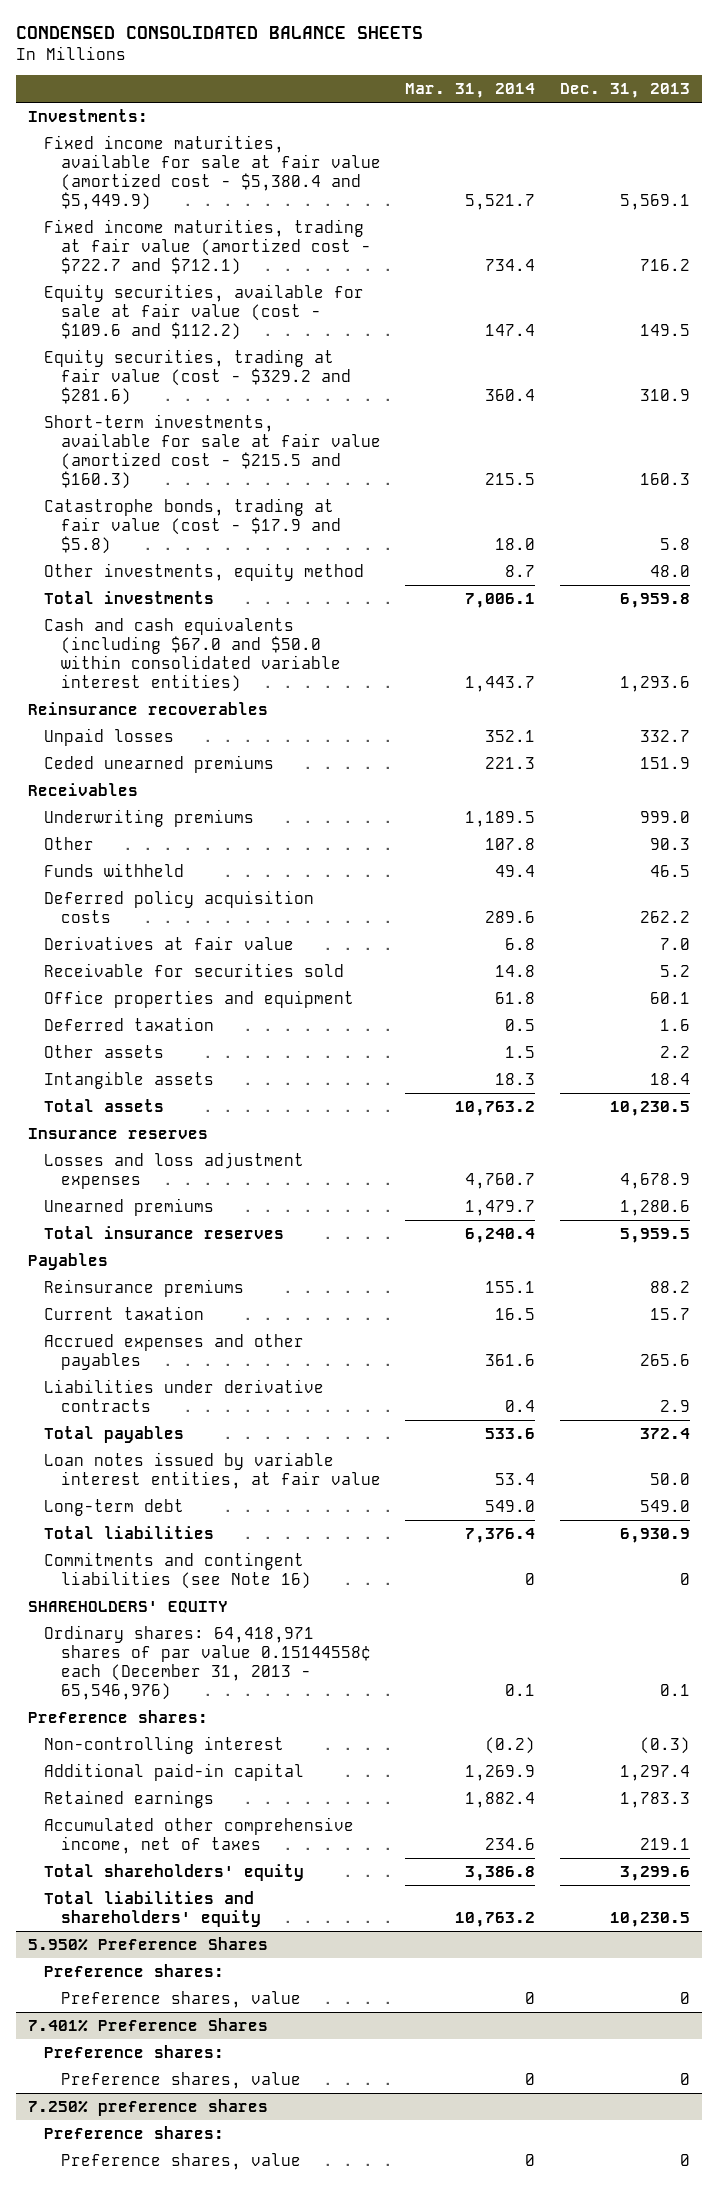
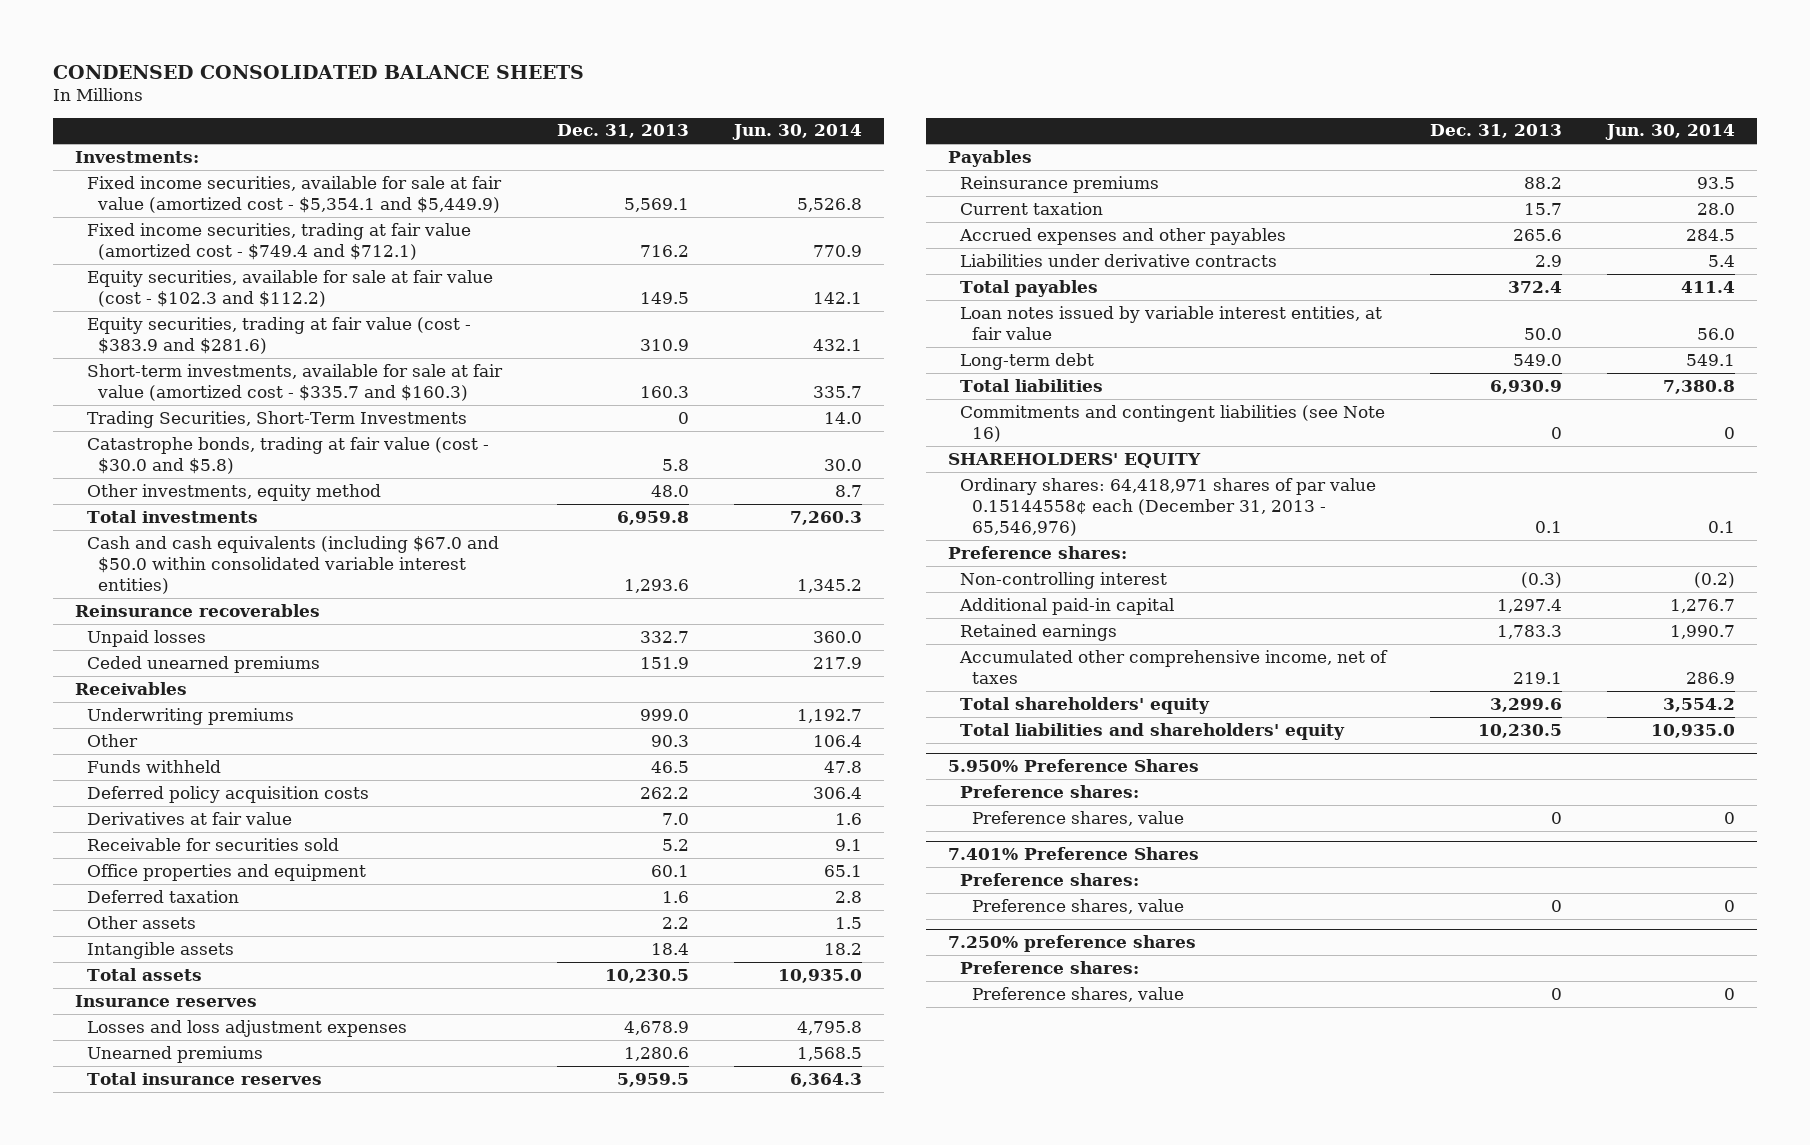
- | Mar. 31, 2014 | Dec. 31, 2013
+ | Dec. 31, 2013 | Jun. 30, 2014
- Fixed income maturities, available for sale at fair value (amortized cost - $5,380.4 and $5,449.9) | 5,521.7 | 5,569.1
- Fixed income maturities, trading at fair value (amortized cost - $722.7 and $712.1) | 734.4 | 716.2
- Equity securities, available for sale at fair value (cost - $109.6 and $112.2) | 147.4 | 149.5
- Equity securities, trading at fair value (cost - $329.2 and $281.6) | 360.4 | 310.9
- Short-term investments, available for sale at fair value (amortized cost - $215.5 and $160.3) | 215.5 | 160.3
- Catastrophe bonds, trading at fair value (cost - $17.9 and $5.8) | 18.0 | 5.8
+ Fixed income securities, available for sale at fair value (amortized cost - $5,354.1 and $5,449.9) | 5,569.1 | 5,526.8
+ Fixed income securities, trading at fair value (amortized cost - $749.4 and $712.1) | 716.2 | 770.9
+ Equity securities, available for sale at fair value (cost - $102.3 and $112.2) | 149.5 | 142.1
+ Equity securities, trading at fair value (cost - $383.9 and $281.6) | 310.9 | 432.1
+ Short-term investments, available for sale at fair value (amortized cost - $335.7 and $160.3) | 160.3 | 335.7
+ Trading Securities, Short-Term Investments | 0 | 14.0
+ Catastrophe bonds, trading at fair value (cost - $30.0 and $5.8) | 5.8 | 30.0

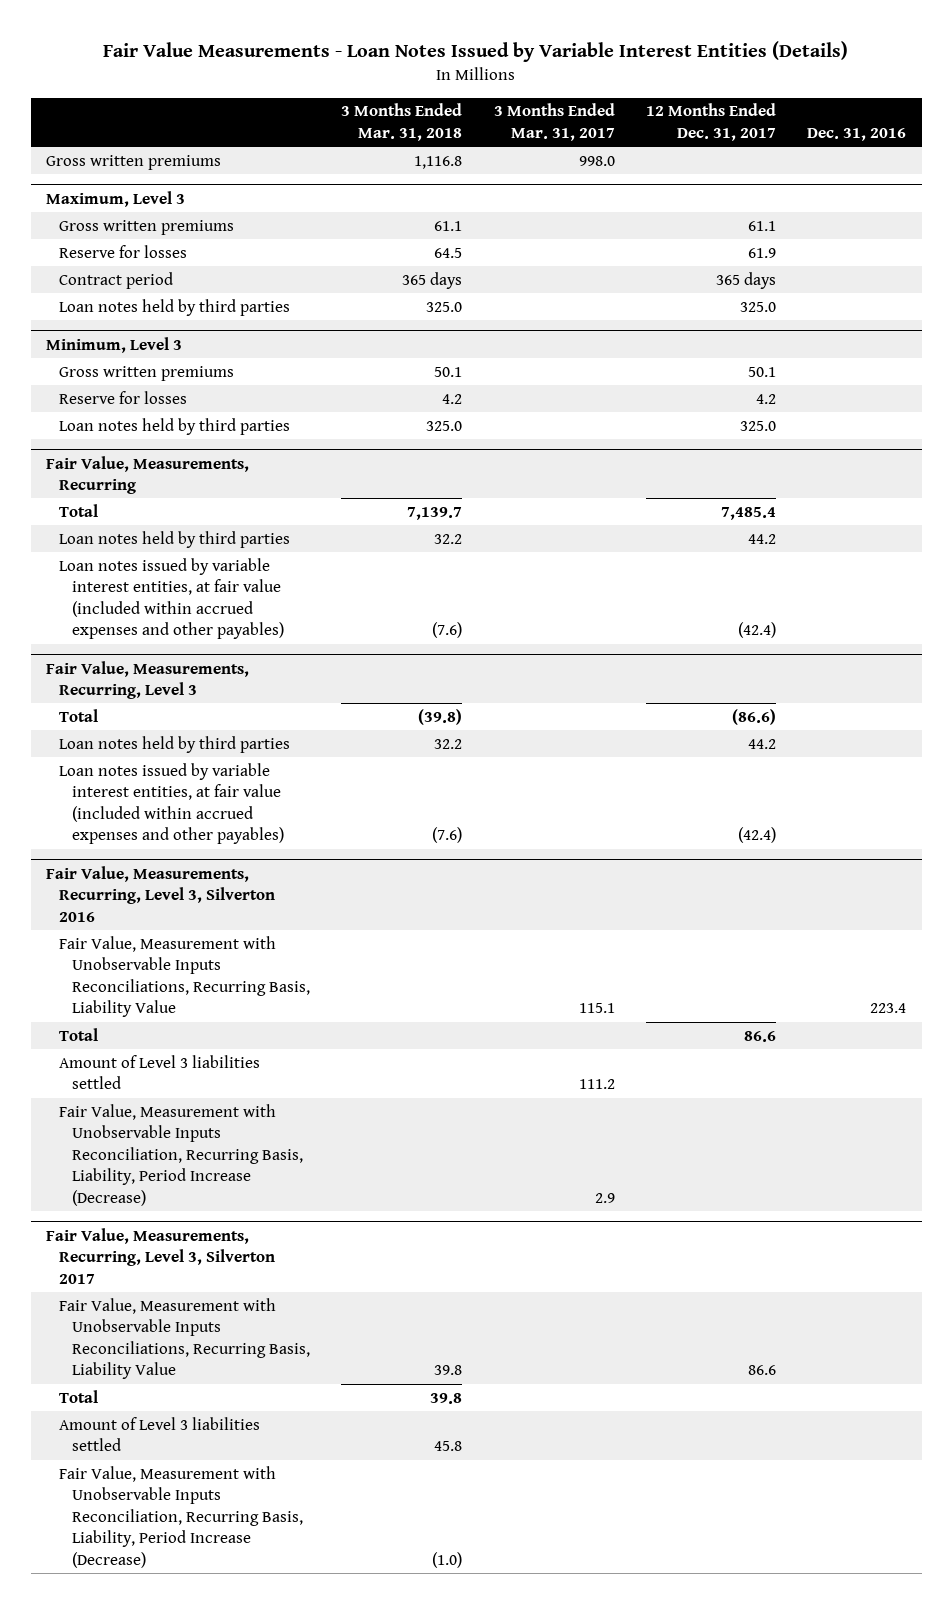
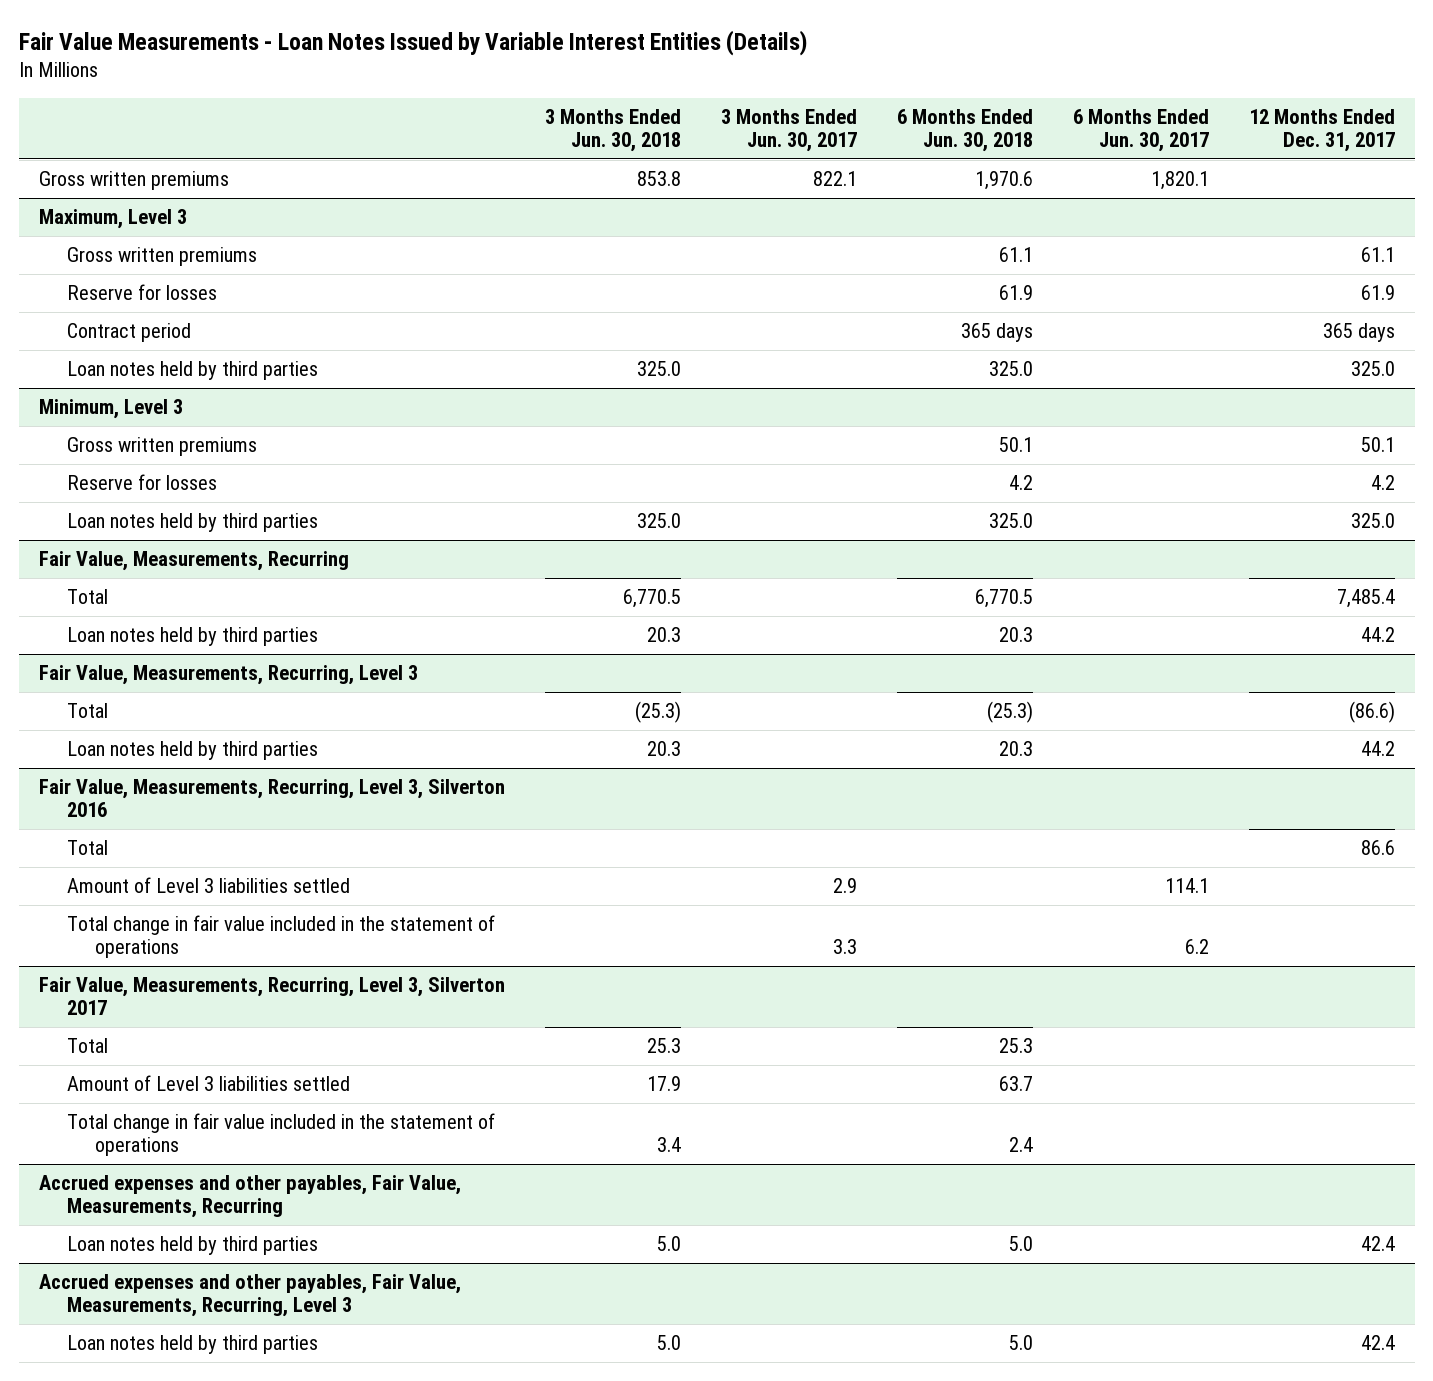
- | 3 Months Ended Mar. 31, 2018 | 3 Months Ended Mar. 31, 2017 | 12 Months Ended Dec. 31, 2017 | Dec. 31, 2016
+ | 3 Months Ended Jun. 30, 2018 | 3 Months Ended Jun. 30, 2017 | 6 Months Ended Jun. 30, 2018 | 6 Months Ended Jun. 30, 2017 | 12 Months Ended Dec. 31, 2017
@ Fair Value, Measurements, Recurring
- Loan notes issued by variable interest entities, at fair value (included within accrued expenses and other payables) | (7.6) | | (42.4) |
@ Fair Value, Measurements, Recurring, Level 3
- Loan notes issued by variable interest entities, at fair value (included within accrued expenses and other payables) | (7.6) | | (42.4) |
@ Fair Value, Measurements, Recurring, Level 3, Silverton 2016
- Fair Value, Measurement with Unobservable Inputs Reconciliations, Recurring Basis, Liability Value | | 115.1 | | 223.4
- Fair Value, Measurement with Unobservable Inputs Reconciliation, Recurring Basis, Liability, Period Increase (Decrease) | | 2.9 | |
+ Total change in fair value included in the statement of operations | | 3.3 | | 6.2 |
@ Fair Value, Measurements, Recurring, Level 3, Silverton 2017
- Fair Value, Measurement with Unobservable Inputs Reconciliations, Recurring Basis, Liability Value | 39.8 | | 86.6 |
- Fair Value, Measurement with Unobservable Inputs Reconciliation, Recurring Basis, Liability, Period Increase (Decrease) | (1.0) | | |
+ Total change in fair value included in the statement of operations | 3.4 | | 2.4 | |
+ Accrued expenses and other payables, Fair Value, Measurements, Recurring
+ Loan notes held by third parties | 5.0 | | 5.0 | | 42.4
+ Accrued expenses and other payables, Fair Value, Measurements, Recurring, Level 3
+ Loan notes held by third parties | 5.0 | | 5.0 | | 42.4

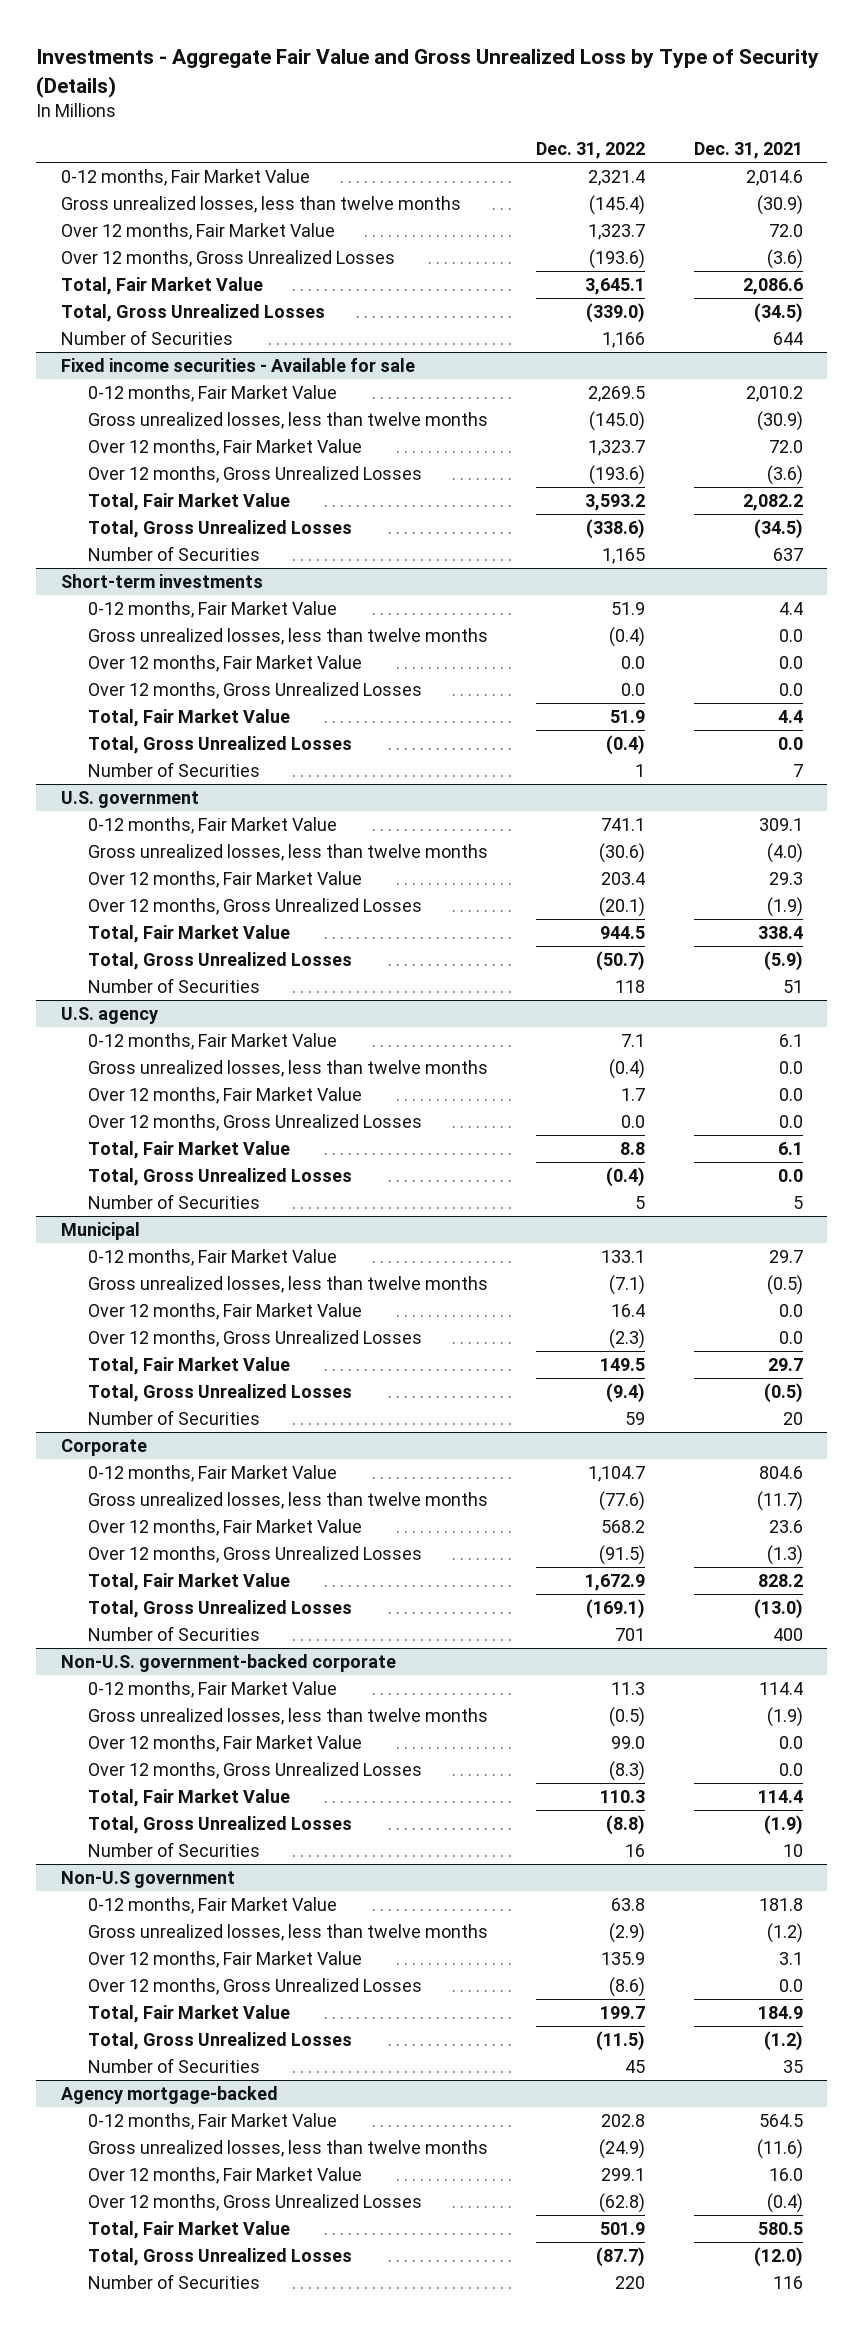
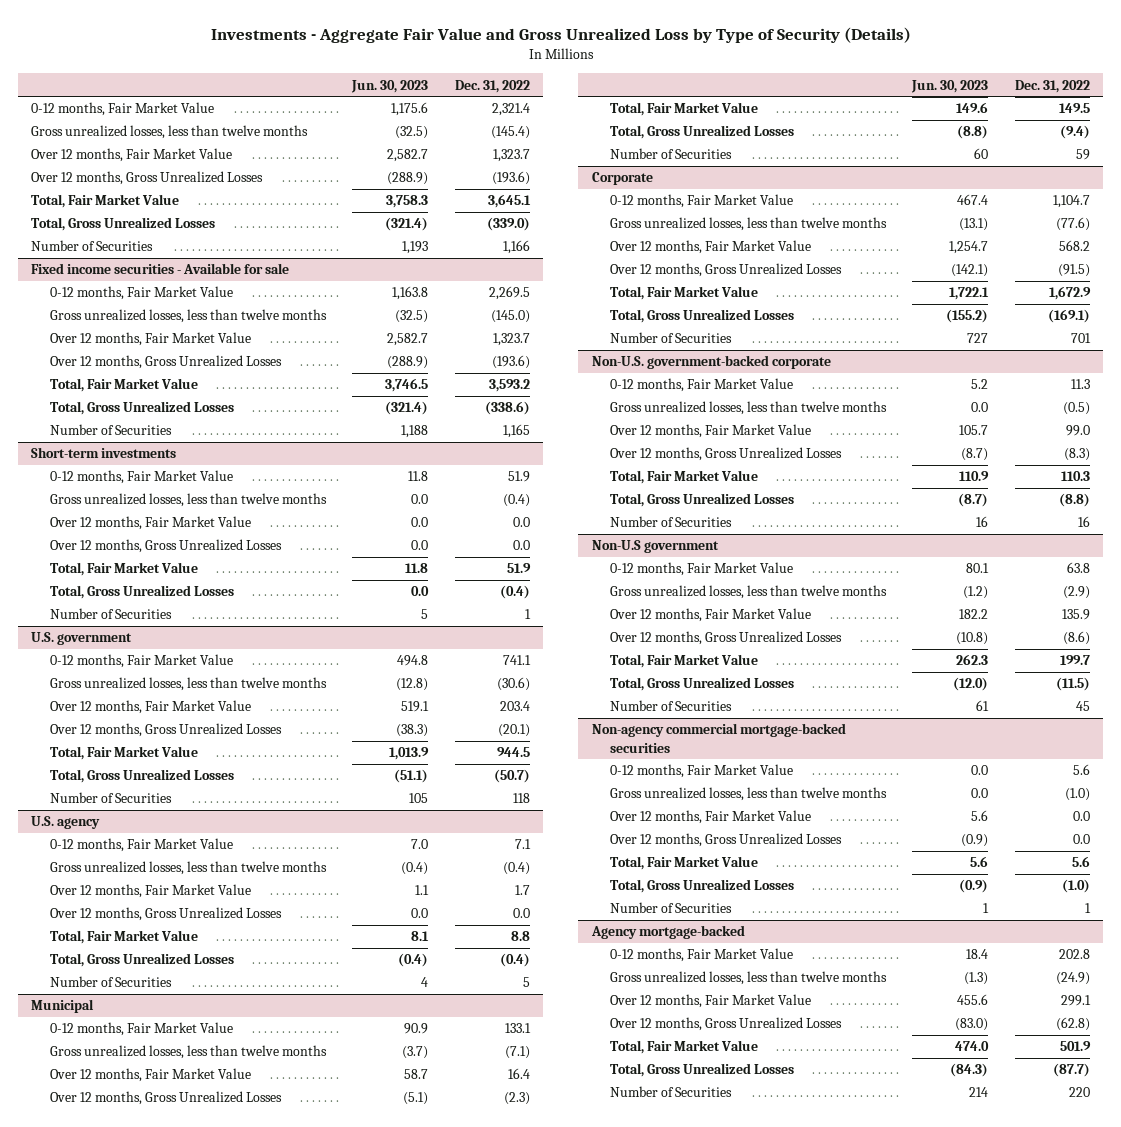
- | Dec. 31, 2022 | Dec. 31, 2021
+ | Jun. 30, 2023 | Dec. 31, 2022
+ Non-agency commercial mortgage-backed securities
+ 0-12 months, Fair Market Value | 0.0 | 5.6
+ Gross unrealized losses, less than twelve months | 0.0 | (1.0)
+ Over 12 months, Fair Market Value | 5.6 | 0.0
+ Over 12 months, Gross Unrealized Losses | (0.9) | 0.0
+ Total, Fair Market Value | 5.6 | 5.6
+ Total, Gross Unrealized Losses | (0.9) | (1.0)
+ Number of Securities | 1 | 1

